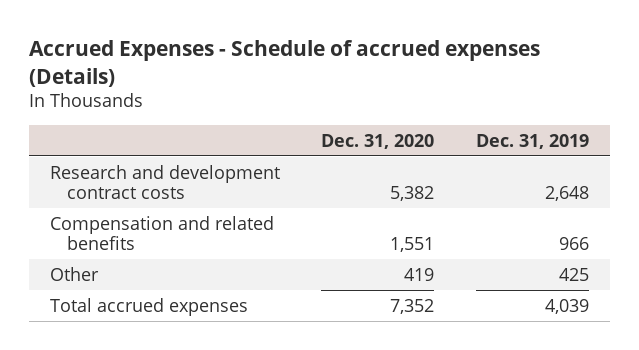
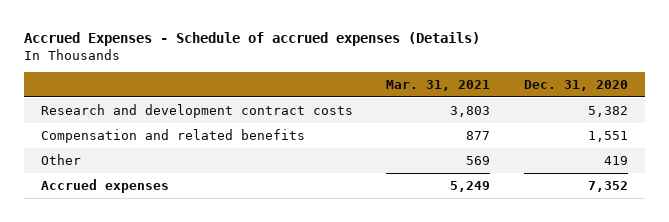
- | Dec. 31, 2020 | Dec. 31, 2019
+ | Mar. 31, 2021 | Dec. 31, 2020
- Total accrued expenses | 7,352 | 4,039
+ Accrued expenses | 5,249 | 7,352

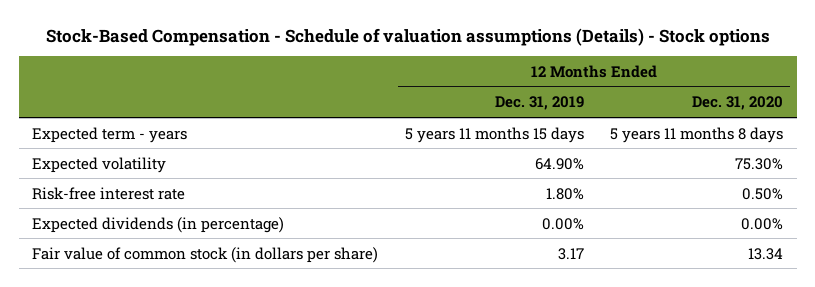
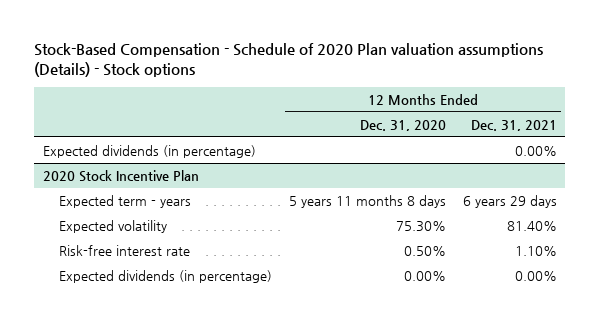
- Stock-Based Compensation - Schedule of valuation assumptions (Details) - Stock options
+ Stock-Based Compensation - Schedule of 2020 Plan valuation assumptions (Details) - Stock options
- | 12 Months Ended Dec. 31, 2019 | 12 Months Ended Dec. 31, 2020
+ | 12 Months Ended Dec. 31, 2020 | 12 Months Ended Dec. 31, 2021
+ Expected dividends (in percentage) | | 0.00%
+ 2020 Stock Incentive Plan
- Fair value of common stock (in dollars per share) | 3.17 | 13.34

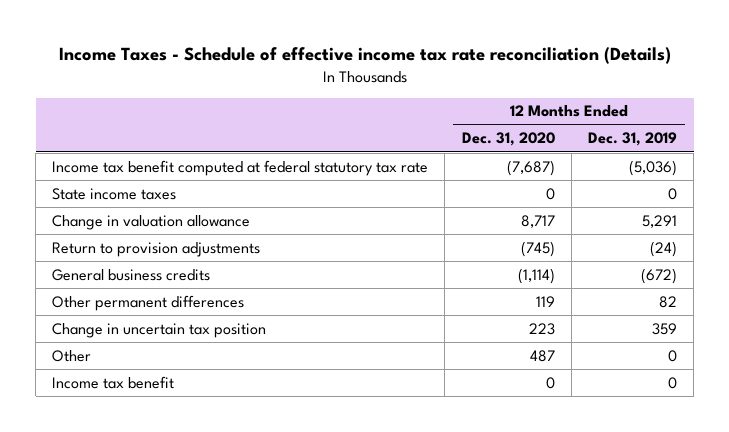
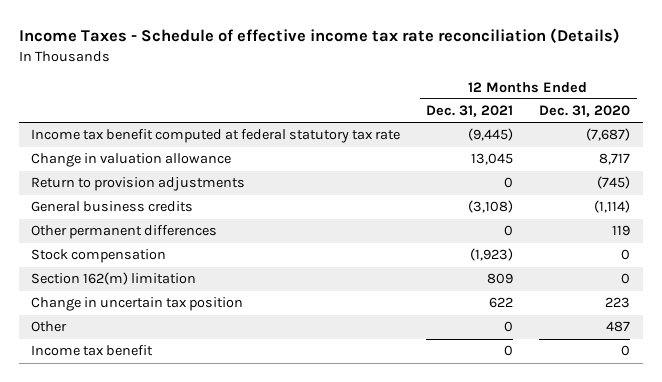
- | 12 Months Ended Dec. 31, 2020 | 12 Months Ended Dec. 31, 2019
+ | 12 Months Ended Dec. 31, 2021 | 12 Months Ended Dec. 31, 2020
- State income taxes | 0 | 0
+ Stock compensation | (1,923) | 0
+ Section 162(m) limitation | 809 | 0

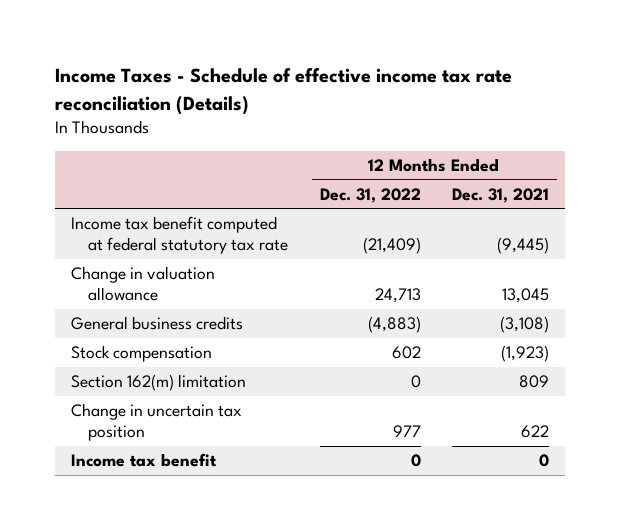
- | 12 Months Ended Dec. 31, 2021 | 12 Months Ended Dec. 31, 2020
+ | 12 Months Ended Dec. 31, 2022 | 12 Months Ended Dec. 31, 2021
- Return to provision adjustments | 0 | (745)
- Other permanent differences | 0 | 119
- Other | 0 | 487

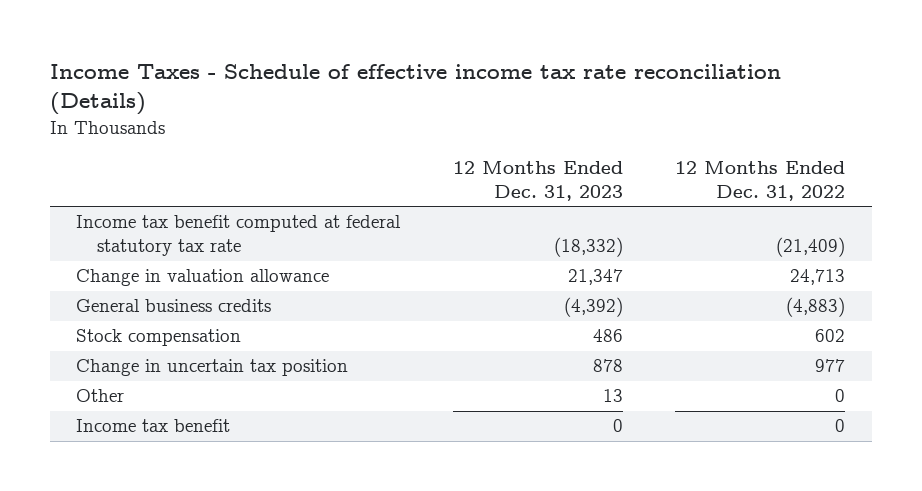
- | 12 Months Ended Dec. 31, 2022 | 12 Months Ended Dec. 31, 2021
+ | 12 Months Ended Dec. 31, 2023 | 12 Months Ended Dec. 31, 2022
- Section 162(m) limitation | 0 | 809
+ Other | 13 | 0

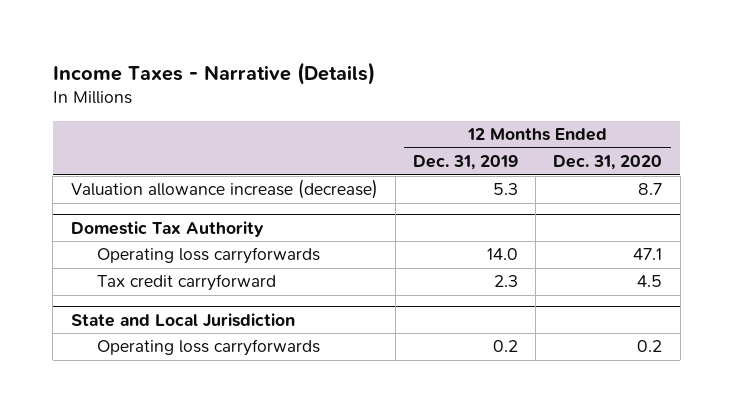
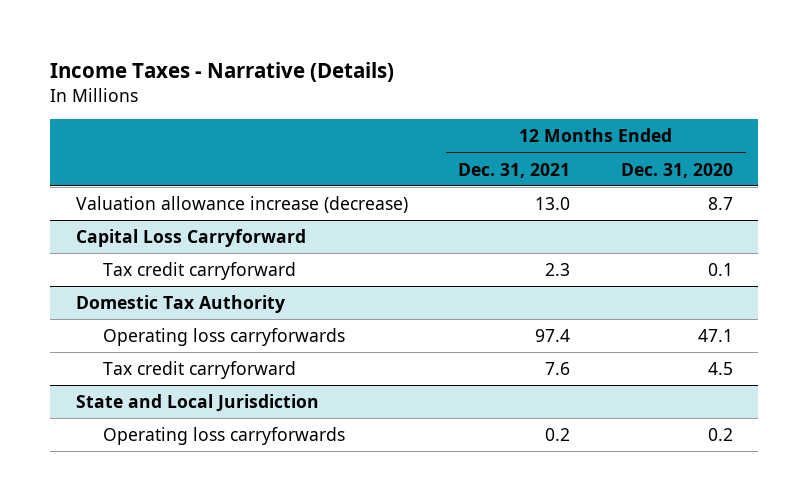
- | 12 Months Ended Dec. 31, 2019 | 12 Months Ended Dec. 31, 2020
+ | 12 Months Ended Dec. 31, 2021 | 12 Months Ended Dec. 31, 2020
+ Capital Loss Carryforward
+ Tax credit carryforward | 2.3 | 0.1

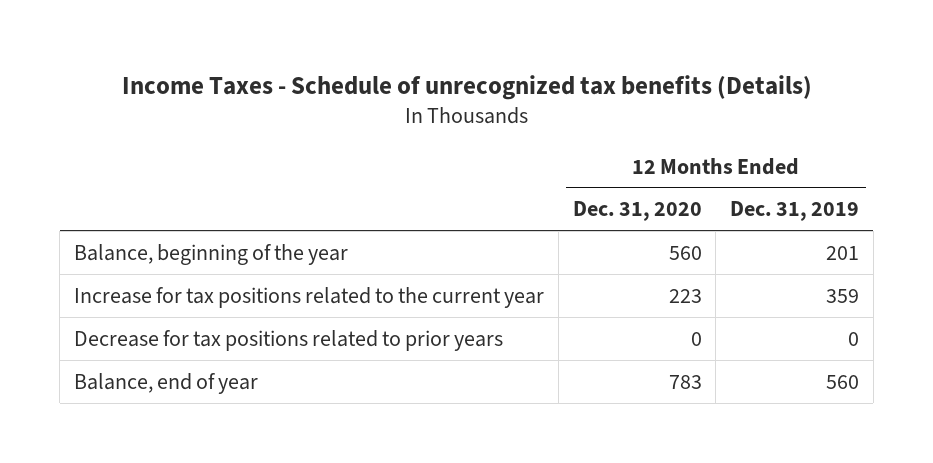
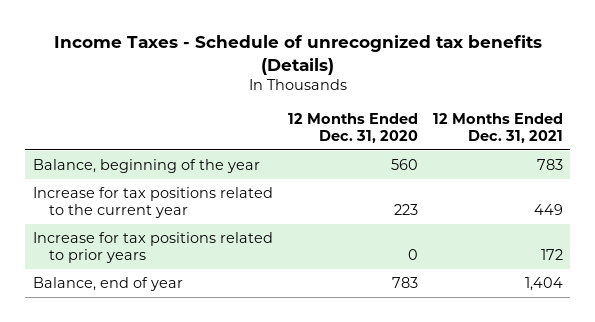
- | 12 Months Ended Dec. 31, 2020 | 12 Months Ended Dec. 31, 2019
+ | 12 Months Ended Dec. 31, 2020 | 12 Months Ended Dec. 31, 2021
- Decrease for tax positions related to prior years | 0 | 0
+ Increase for tax positions related to prior years | 0 | 172

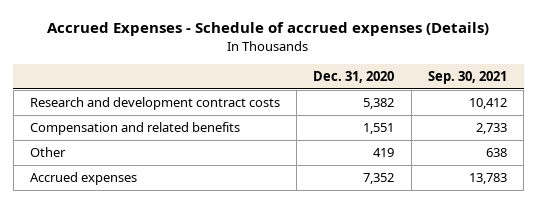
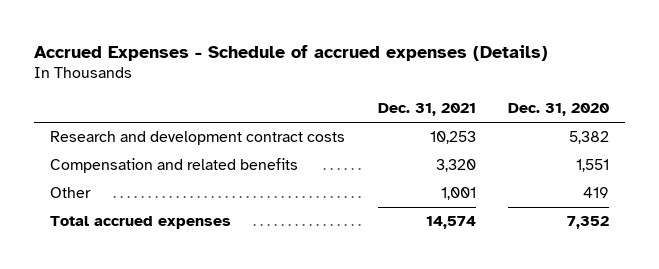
- | Dec. 31, 2020 | Sep. 30, 2021
+ | Dec. 31, 2021 | Dec. 31, 2020
- Accrued expenses | 7,352 | 13,783
+ Total accrued expenses | 14,574 | 7,352

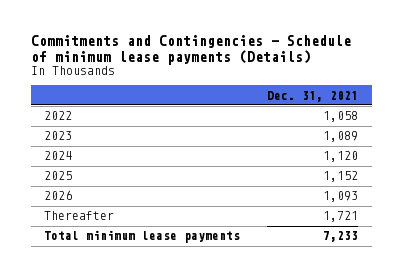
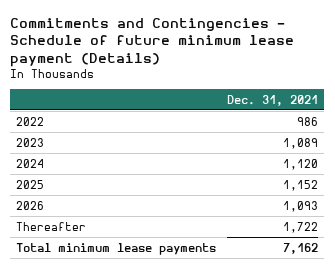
- Commitments and Contingencies - Schedule of minimum lease payments (Details)
+ Commitments and Contingencies - Schedule of future minimum lease payment (Details)
- 2022 | 1,058
+ 2022 | 986
- Thereafter | 1,721
- Total minimum lease payments | 7,233
+ Thereafter | 1,722
+ Total minimum lease payments | 7,162

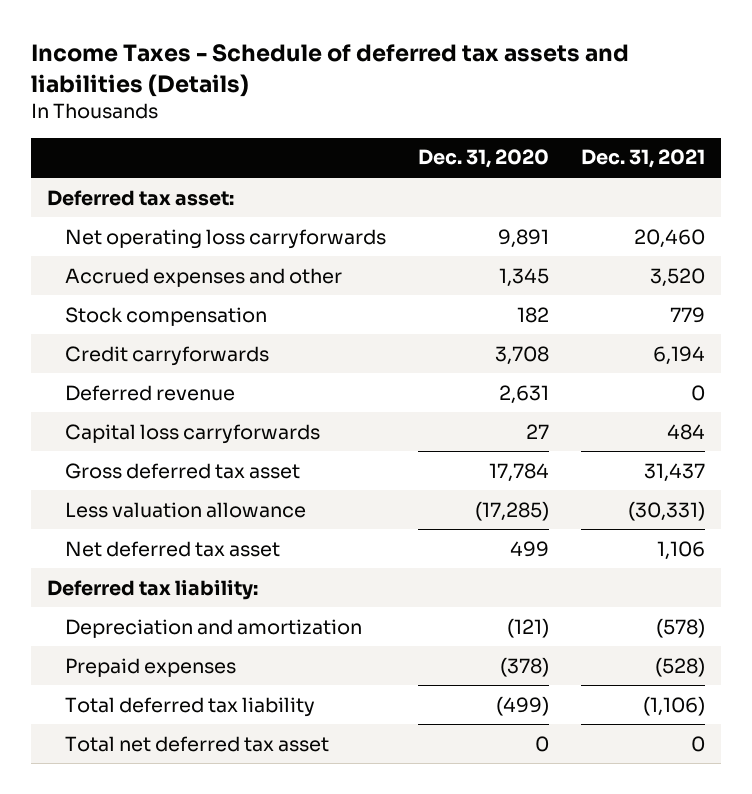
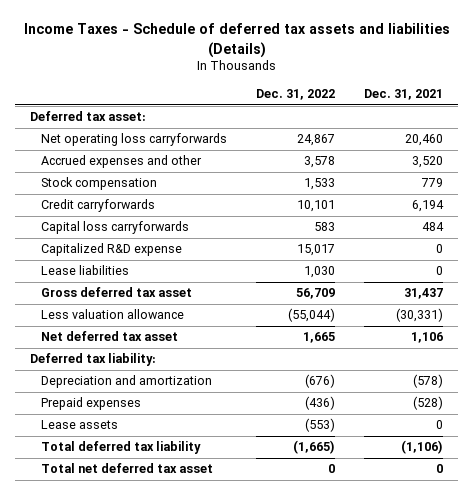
- | Dec. 31, 2020 | Dec. 31, 2021
+ | Dec. 31, 2022 | Dec. 31, 2021
- Deferred revenue | 2,631 | 0
+ Capitalized R&D expense | 15,017 | 0
+ Lease liabilities | 1,030 | 0
+ Lease assets | (553) | 0

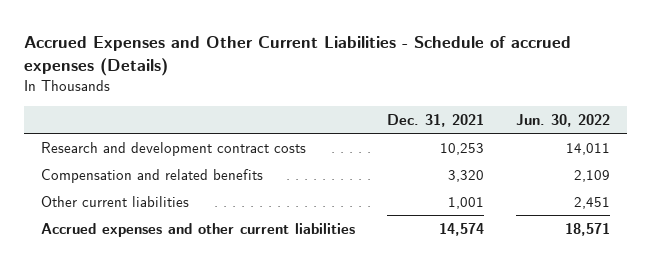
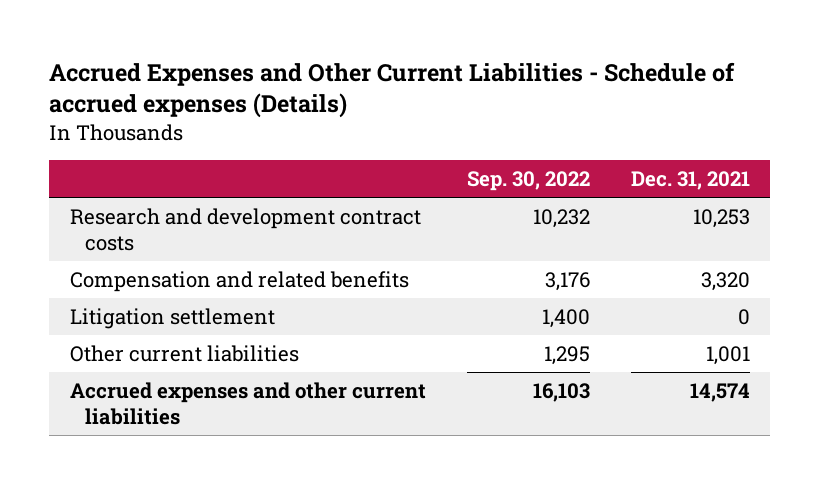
- | Dec. 31, 2021 | Jun. 30, 2022
+ | Sep. 30, 2022 | Dec. 31, 2021
+ Litigation settlement | 1,400 | 0

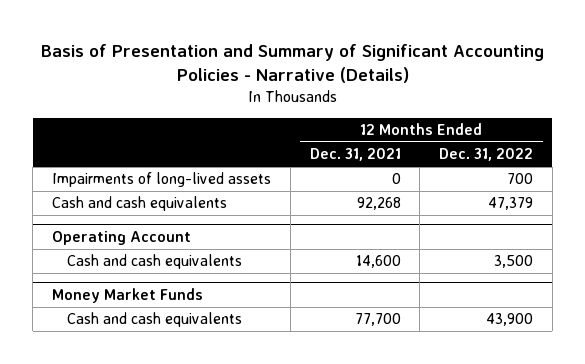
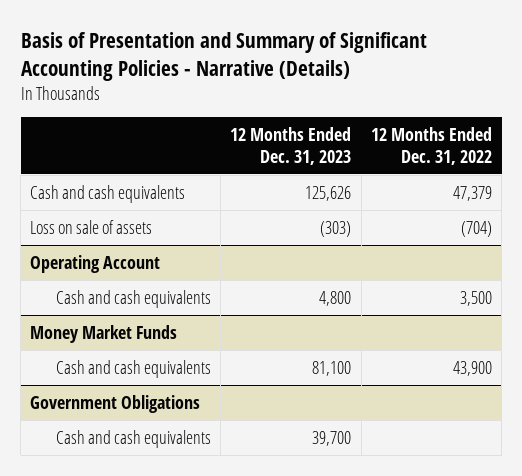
- | 12 Months Ended Dec. 31, 2021 | 12 Months Ended Dec. 31, 2022
+ | 12 Months Ended Dec. 31, 2023 | 12 Months Ended Dec. 31, 2022
- Impairments of long-lived assets | 0 | 700
+ Loss on sale of assets | (303) | (704)
+ Government Obligations
+ Cash and cash equivalents | 39,700 |

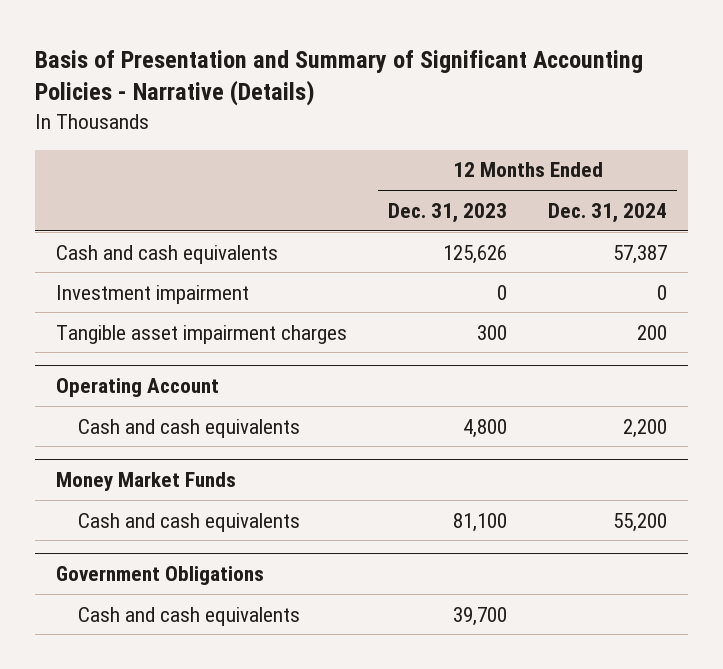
- | 12 Months Ended Dec. 31, 2023 | 12 Months Ended Dec. 31, 2022
+ | 12 Months Ended Dec. 31, 2023 | 12 Months Ended Dec. 31, 2024
- Loss on sale of assets | (303) | (704)
+ Investment impairment | 0 | 0
+ Tangible asset impairment charges | 300 | 200

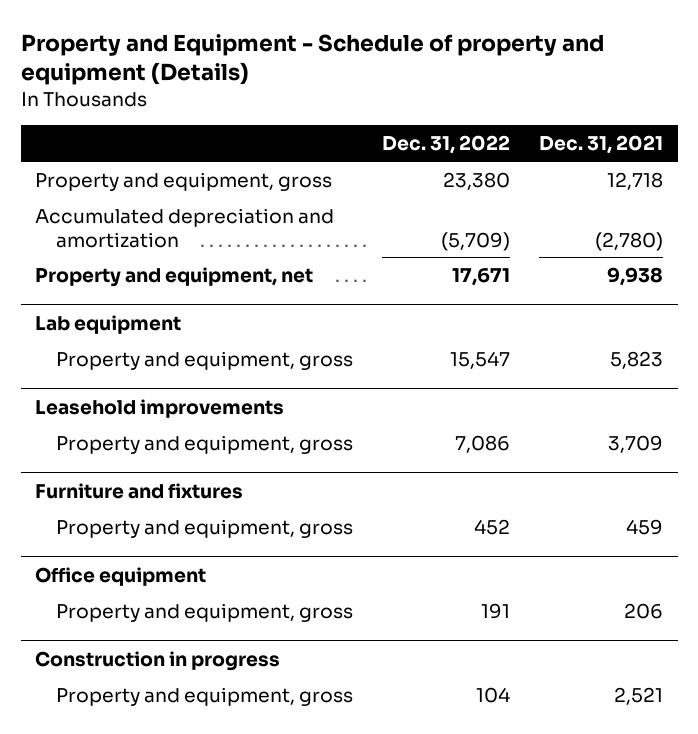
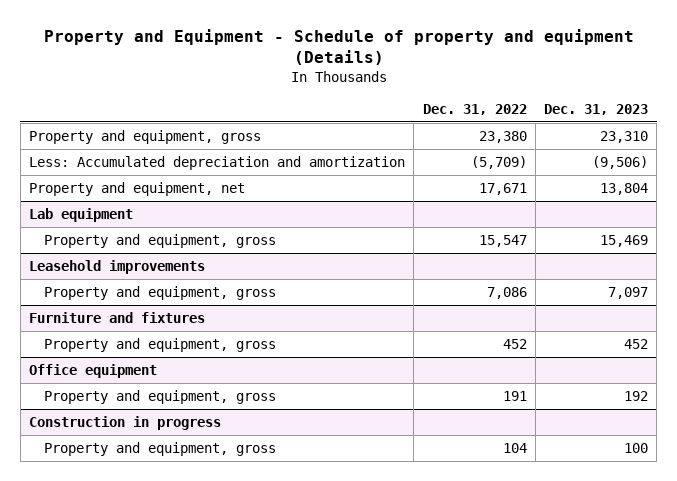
- | Dec. 31, 2022 | Dec. 31, 2021
+ | Dec. 31, 2022 | Dec. 31, 2023
- Accumulated depreciation and amortization | (5,709) | (2,780)
+ Less: Accumulated depreciation and amortization | (5,709) | (9,506)

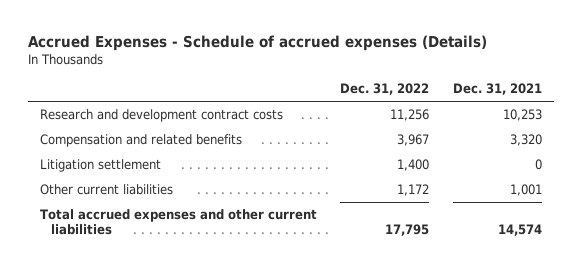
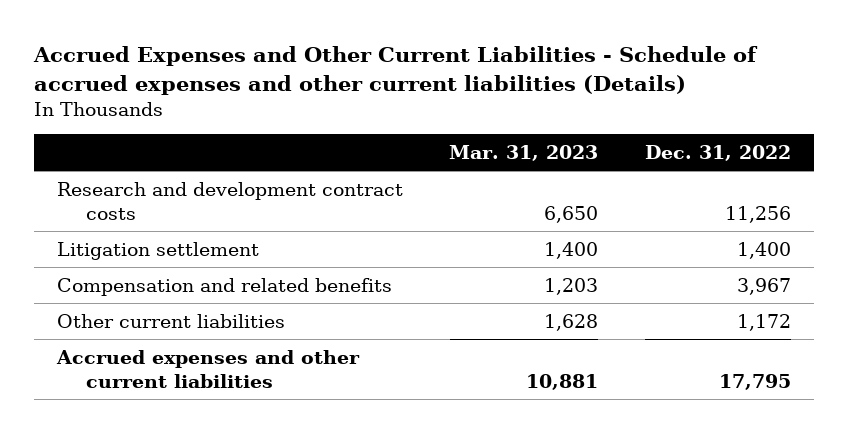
- Accrued Expenses - Schedule of accrued expenses (Details)
+ Accrued Expenses and Other Current Liabilities - Schedule of accrued expenses and other current liabilities (Details)
- | Dec. 31, 2022 | Dec. 31, 2021
+ | Mar. 31, 2023 | Dec. 31, 2022
moved down: Compensation and related benefits | 1,203 | 3,967
- Total accrued expenses and other current liabilities | 17,795 | 14,574
+ Accrued expenses and other current liabilities | 10,881 | 17,795

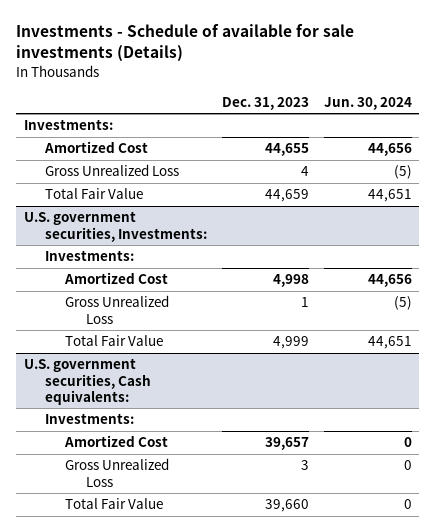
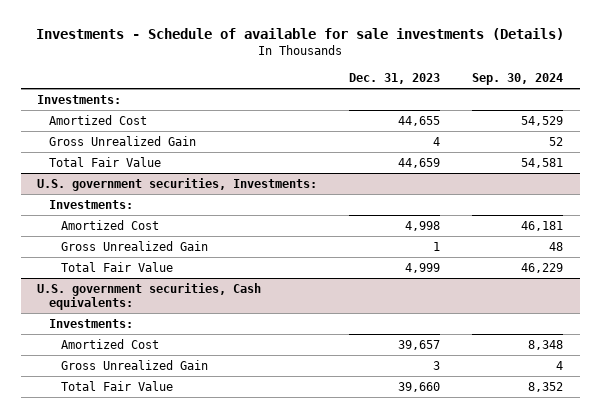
- | Dec. 31, 2023 | Jun. 30, 2024
+ | Dec. 31, 2023 | Sep. 30, 2024
- Gross Unrealized Loss | 4 | (5)
+ Gross Unrealized Gain | 4 | 52
@ U.S. government securities, Investments:
- Gross Unrealized Loss | 1 | (5)
+ Gross Unrealized Gain | 1 | 48
@ U.S. government securities, Cash equivalents:
- Gross Unrealized Loss | 3 | 0
+ Gross Unrealized Gain | 3 | 4

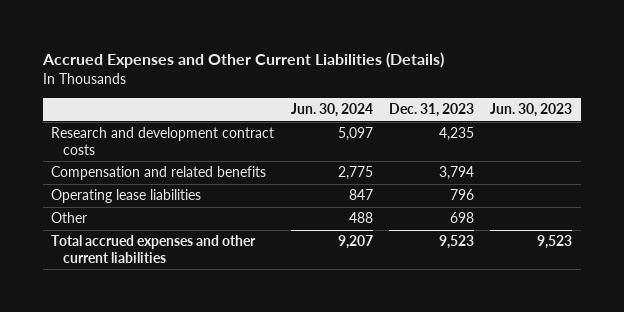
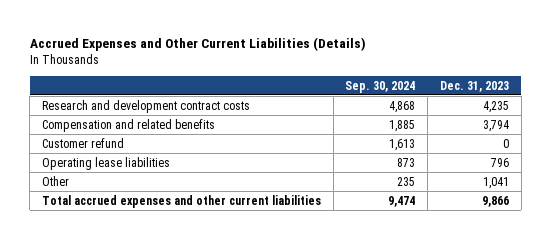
- | Jun. 30, 2024 | Dec. 31, 2023 | Jun. 30, 2023
+ | Sep. 30, 2024 | Dec. 31, 2023
+ Customer refund | 1,613 | 0
- Other | 488 | 698 |
- Total accrued expenses and other current liabilities | 9,207 | 9,523 | 9,523
+ Other | 235 | 1,041
+ Total accrued expenses and other current liabilities | 9,474 | 9,866

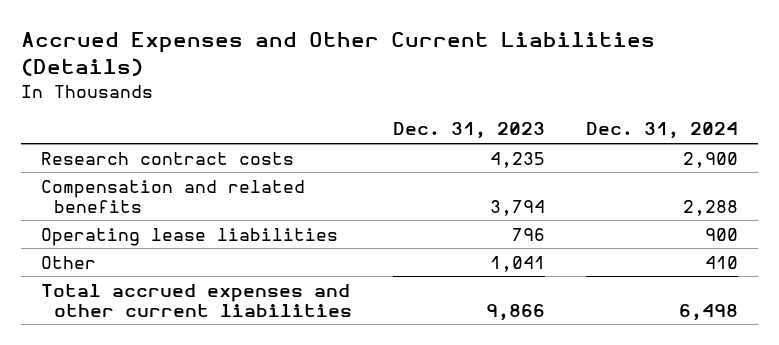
- | Sep. 30, 2024 | Dec. 31, 2023
+ | Dec. 31, 2023 | Dec. 31, 2024
- Research and development contract costs | 4,868 | 4,235
+ Research contract costs | 4,235 | 2,900
- Customer refund | 1,613 | 0

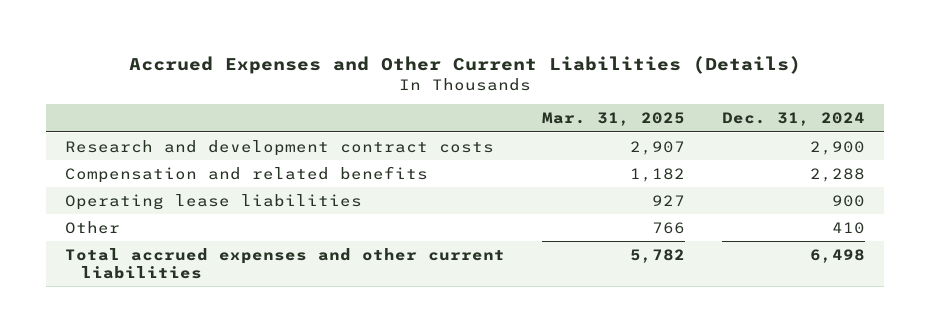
- | Dec. 31, 2023 | Dec. 31, 2024
+ | Mar. 31, 2025 | Dec. 31, 2024
- Research contract costs | 4,235 | 2,900
+ Research and development contract costs | 2,907 | 2,900

